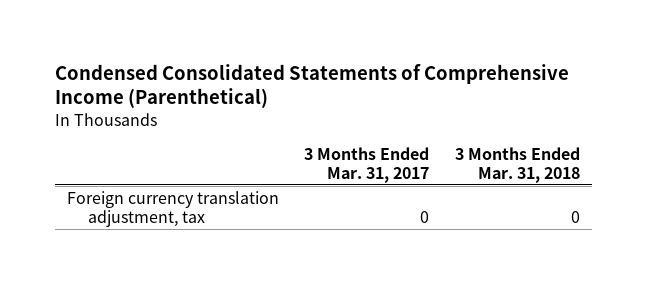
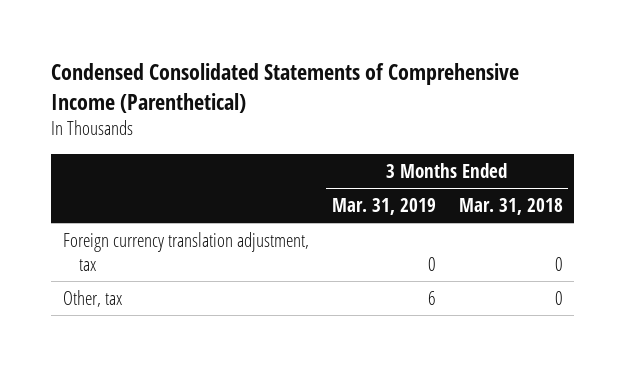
- | 3 Months Ended Mar. 31, 2017 | 3 Months Ended Mar. 31, 2018
+ | 3 Months Ended Mar. 31, 2019 | 3 Months Ended Mar. 31, 2018
+ Other, tax | 6 | 0

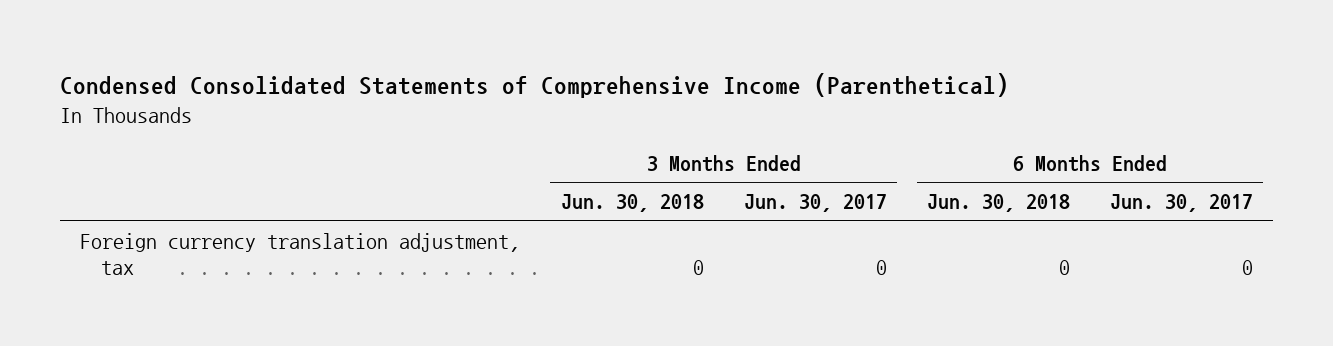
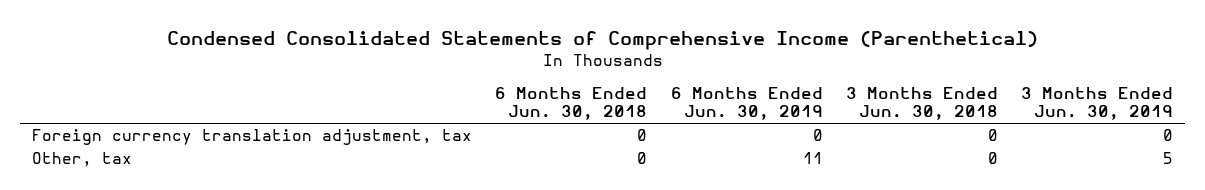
- | 3 Months Ended Jun. 30, 2018 | 3 Months Ended Jun. 30, 2017 | 6 Months Ended Jun. 30, 2018 | 6 Months Ended Jun. 30, 2017
+ | 6 Months Ended Jun. 30, 2018 | 6 Months Ended Jun. 30, 2019 | 3 Months Ended Jun. 30, 2018 | 3 Months Ended Jun. 30, 2019
+ Other, tax | 0 | 11 | 0 | 5

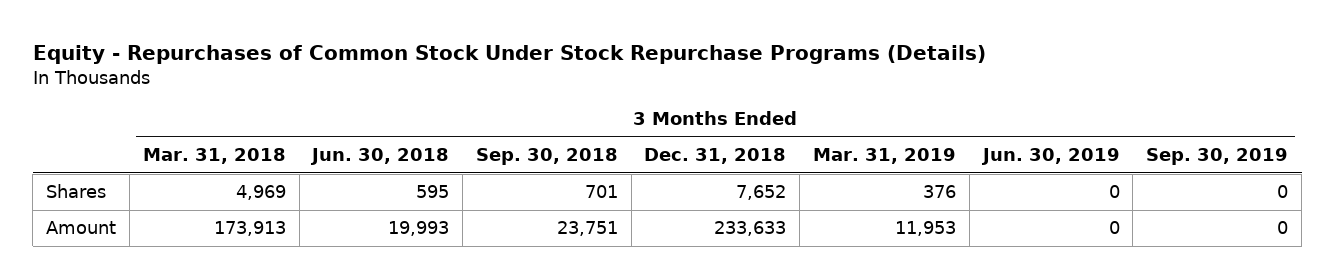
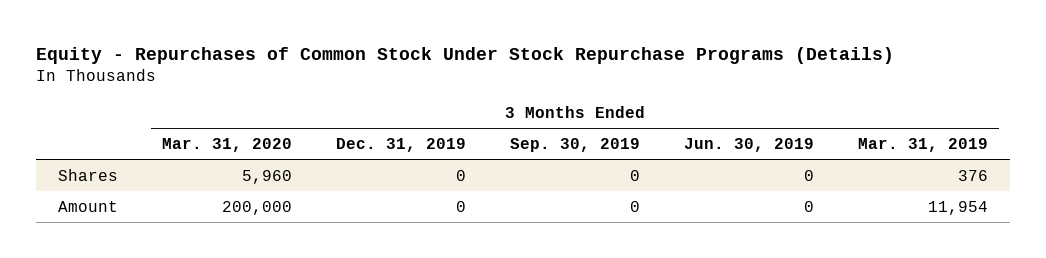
- | 3 Months Ended Mar. 31, 2018 | 3 Months Ended Jun. 30, 2018 | 3 Months Ended Sep. 30, 2018 | 3 Months Ended Dec. 31, 2018 | 3 Months Ended Mar. 31, 2019 | 3 Months Ended Jun. 30, 2019 | 3 Months Ended Sep. 30, 2019
+ | 3 Months Ended Mar. 31, 2020 | 3 Months Ended Dec. 31, 2019 | 3 Months Ended Sep. 30, 2019 | 3 Months Ended Jun. 30, 2019 | 3 Months Ended Mar. 31, 2019
- Amount | 173,913 | 19,993 | 23,751 | 233,633 | 11,953 | 0 | 0
+ Amount | 200,000 | 0 | 0 | 0 | 11,954

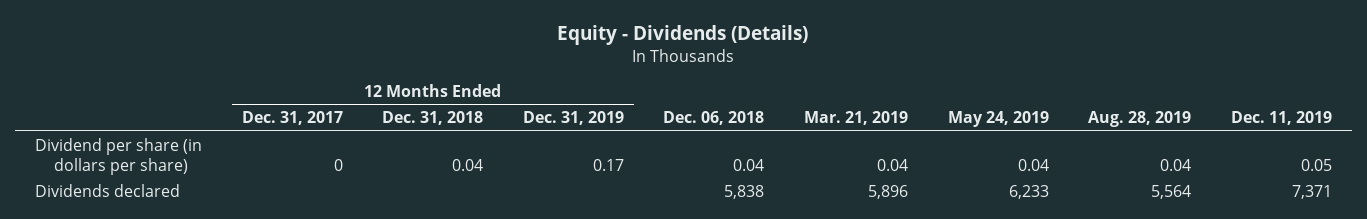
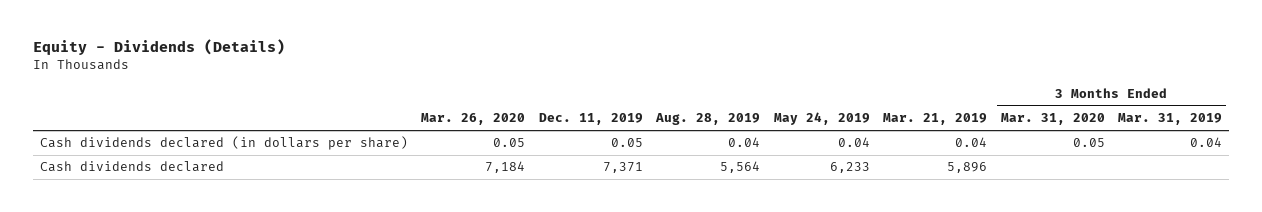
- | 12 Months Ended Dec. 31, 2017 | 12 Months Ended Dec. 31, 2018 | 12 Months Ended Dec. 31, 2019 | Dec. 06, 2018 | Mar. 21, 2019 | May 24, 2019 | Aug. 28, 2019 | Dec. 11, 2019
+ | Mar. 26, 2020 | Dec. 11, 2019 | Aug. 28, 2019 | May 24, 2019 | Mar. 21, 2019 | 3 Months Ended Mar. 31, 2020 | 3 Months Ended Mar. 31, 2019
- Dividend per share (in dollars per share) | 0 | 0.04 | 0.17 | 0.04 | 0.04 | 0.04 | 0.04 | 0.05
- Dividends declared | | | | 5,838 | 5,896 | 6,233 | 5,564 | 7,371
+ Cash dividends declared (in dollars per share) | 0.05 | 0.05 | 0.04 | 0.04 | 0.04 | 0.05 | 0.04
+ Cash dividends declared | 7,184 | 7,371 | 5,564 | 6,233 | 5,896 | |

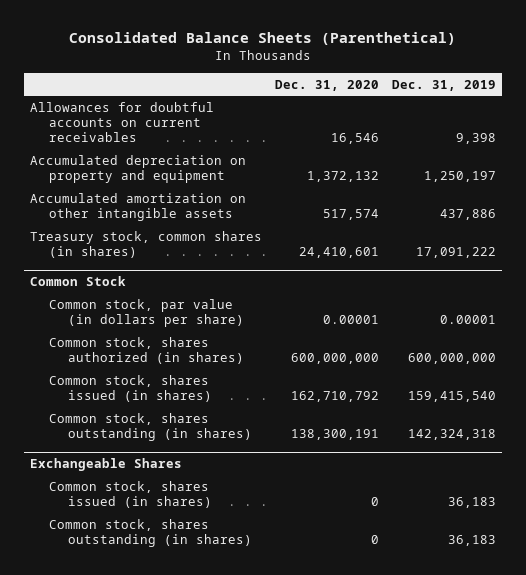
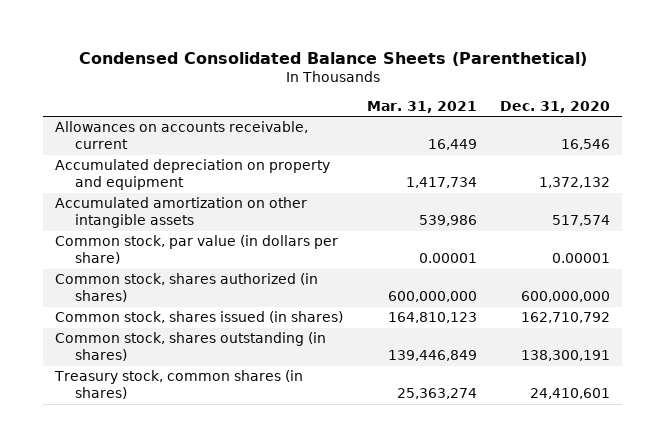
- Consolidated Balance Sheets (Parenthetical)
+ Condensed Consolidated Balance Sheets (Parenthetical)
- | Dec. 31, 2020 | Dec. 31, 2019
+ | Mar. 31, 2021 | Dec. 31, 2020
- Allowances for doubtful accounts on current receivables | 16,546 | 9,398
+ Allowances on accounts receivable, current | 16,449 | 16,546
- Common Stock
- Exchangeable Shares
- Common stock, shares issued (in shares) | 0 | 36,183
- Common stock, shares outstanding (in shares) | 0 | 36,183
moved down: Treasury stock, common shares (in shares) | 25,363,274 | 24,410,601

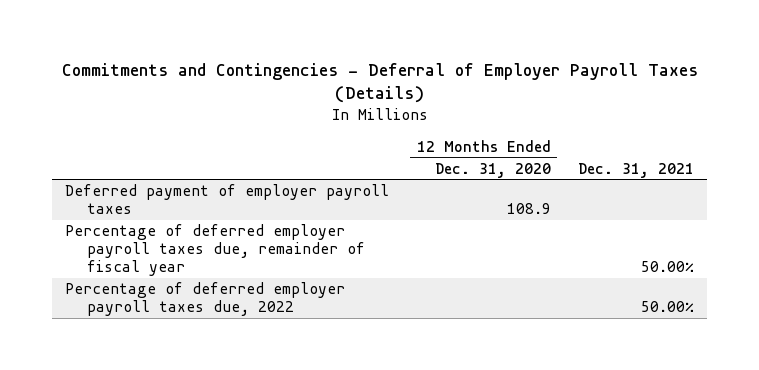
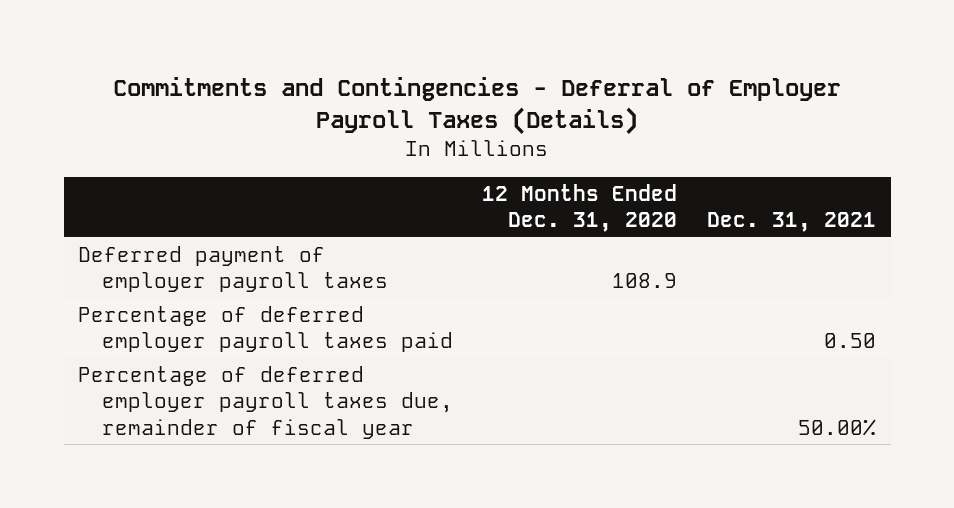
+ Percentage of deferred employer payroll taxes paid | | 0.50
- Percentage of deferred employer payroll taxes due, 2022 | | 50.00%

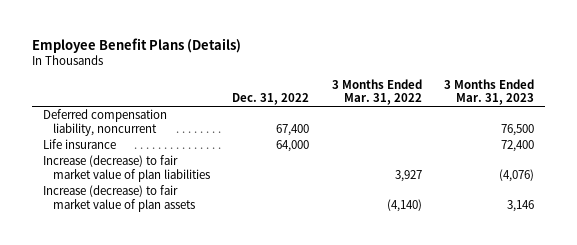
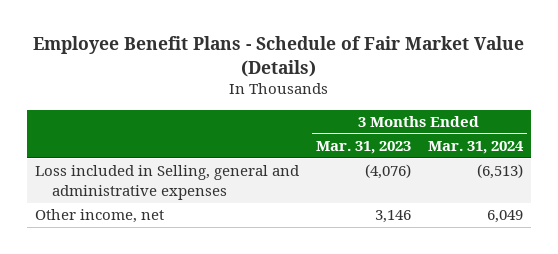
- Employee Benefit Plans (Details)
+ Employee Benefit Plans - Schedule of Fair Market Value (Details)
- | Dec. 31, 2022 | 3 Months Ended Mar. 31, 2022 | 3 Months Ended Mar. 31, 2023
+ | 3 Months Ended Mar. 31, 2023 | 3 Months Ended Mar. 31, 2024
- Deferred compensation liability, noncurrent | 67,400 | | 76,500
- Life insurance | 64,000 | | 72,400
- Increase (decrease) to fair market value of plan liabilities | | 3,927 | (4,076)
- Increase (decrease) to fair market value of plan assets | | (4,140) | 3,146
+ Loss included in Selling, general and administrative expenses | (4,076) | (6,513)
+ Other income, net | 3,146 | 6,049

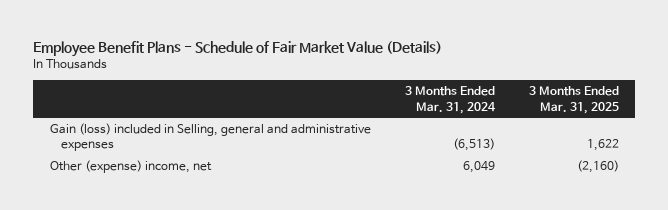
- | 3 Months Ended Mar. 31, 2023 | 3 Months Ended Mar. 31, 2024
+ | 3 Months Ended Mar. 31, 2024 | 3 Months Ended Mar. 31, 2025
- Loss included in Selling, general and administrative expenses | (4,076) | (6,513)
- Other income, net | 3,146 | 6,049
+ Gain (loss) included in Selling, general and administrative expenses | (6,513) | 1,622
+ Other (expense) income, net | 6,049 | (2,160)

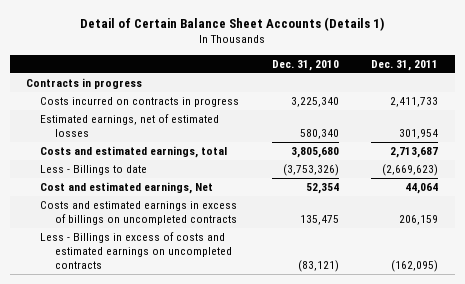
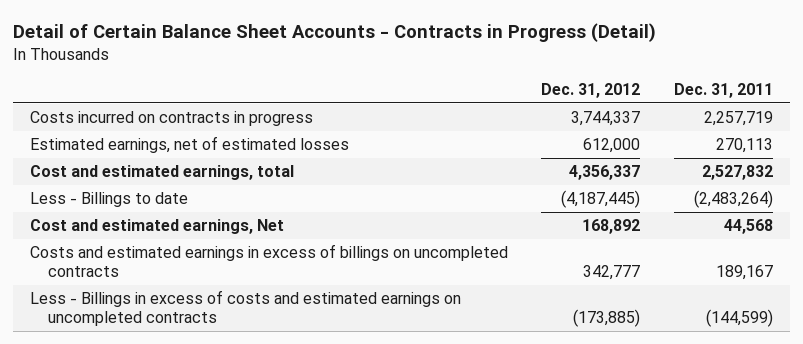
- Detail of Certain Balance Sheet Accounts (Details 1)
+ Detail of Certain Balance Sheet Accounts - Contracts in Progress (Detail)
- | Dec. 31, 2010 | Dec. 31, 2011
+ | Dec. 31, 2012 | Dec. 31, 2011
- Contracts in progress
- Costs incurred on contracts in progress | 3,225,340 | 2,411,733
- Estimated earnings, net of estimated losses | 580,340 | 301,954
- Costs and estimated earnings, total | 3,805,680 | 2,713,687
- Less - Billings to date | (3,753,326) | (2,669,623)
- Cost and estimated earnings, Net | 52,354 | 44,064
- Costs and estimated earnings in excess of billings on uncompleted contracts | 135,475 | 206,159
- Less - Billings in excess of costs and estimated earnings on uncompleted contracts | (83,121) | (162,095)
+ Costs incurred on contracts in progress | 3,744,337 | 2,257,719
+ Estimated earnings, net of estimated losses | 612,000 | 270,113
+ Cost and estimated earnings, total | 4,356,337 | 2,527,832
+ Less - Billings to date | (4,187,445) | (2,483,264)
+ Cost and estimated earnings, Net | 168,892 | 44,568
+ Costs and estimated earnings in excess of billings on uncompleted contracts | 342,777 | 189,167
+ Less - Billings in excess of costs and estimated earnings on uncompleted contracts | (173,885) | (144,599)

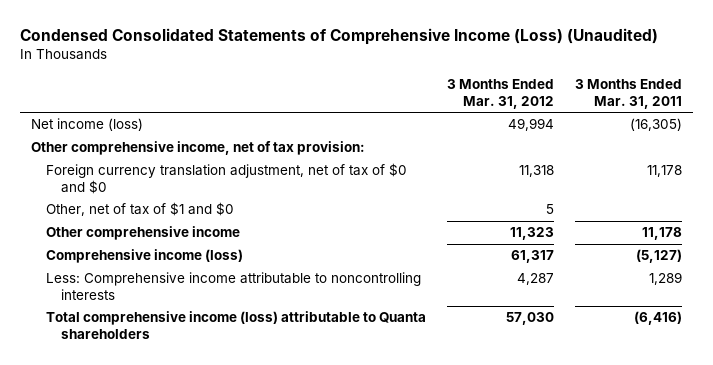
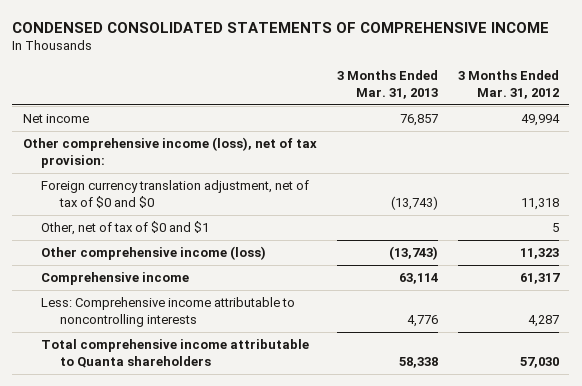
- Condensed Consolidated Statements of Comprehensive Income (Loss) (Unaudited)
+ CONDENSED CONSOLIDATED STATEMENTS OF COMPREHENSIVE INCOME
- | 3 Months Ended Mar. 31, 2012 | 3 Months Ended Mar. 31, 2011
+ | 3 Months Ended Mar. 31, 2013 | 3 Months Ended Mar. 31, 2012
- Net income (loss) | 49,994 | (16,305)
- Other comprehensive income, net of tax provision:
+ Net income | 76,857 | 49,994
+ Other comprehensive income (loss), net of tax provision:
- Other, net of tax of $1 and $0 | 5 |
- Other comprehensive income | 11,323 | 11,178
- Comprehensive income (loss) | 61,317 | (5,127)
+ Other, net of tax of $0 and $1 | | 5
+ Other comprehensive income (loss) | (13,743) | 11,323
+ Comprehensive income | 63,114 | 61,317
- Total comprehensive income (loss) attributable to Quanta shareholders | 57,030 | (6,416)
+ Total comprehensive income attributable to Quanta shareholders | 58,338 | 57,030

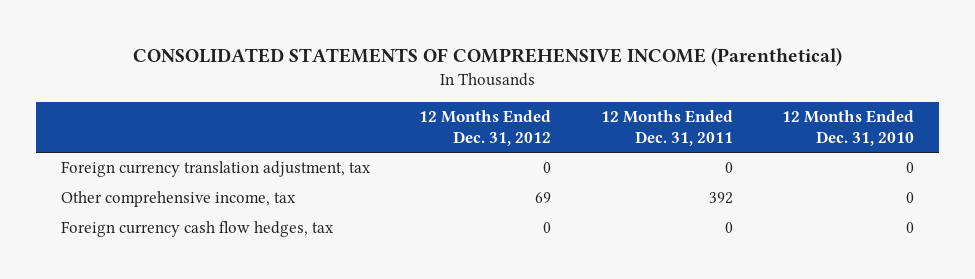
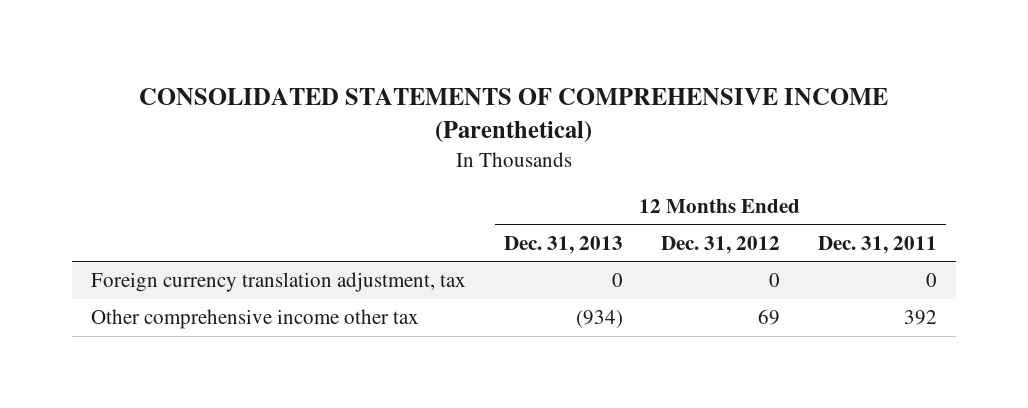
- | 12 Months Ended Dec. 31, 2012 | 12 Months Ended Dec. 31, 2011 | 12 Months Ended Dec. 31, 2010
+ | 12 Months Ended Dec. 31, 2013 | 12 Months Ended Dec. 31, 2012 | 12 Months Ended Dec. 31, 2011
- Other comprehensive income, tax | 69 | 392 | 0
- Foreign currency cash flow hedges, tax | 0 | 0 | 0
+ Other comprehensive income other tax | (934) | 69 | 392

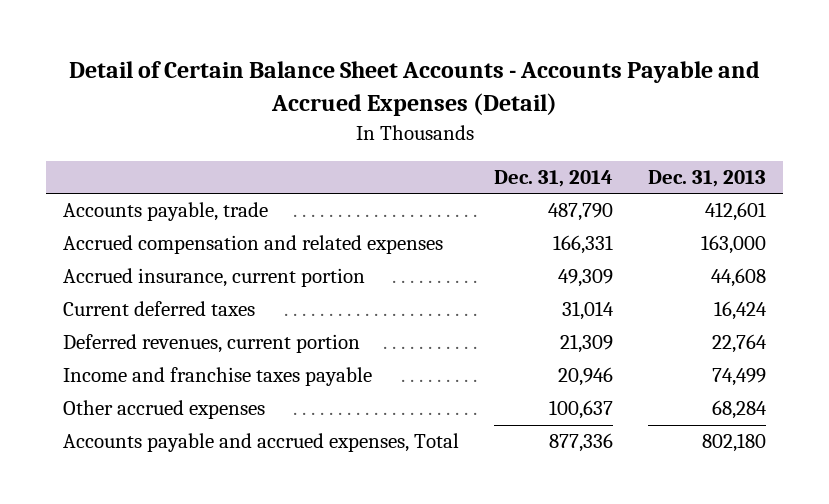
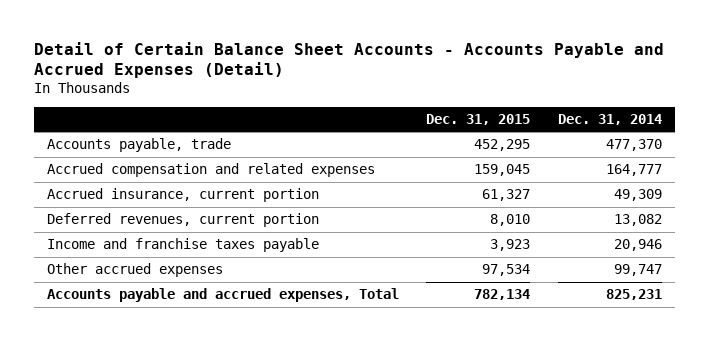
- | Dec. 31, 2014 | Dec. 31, 2013
+ | Dec. 31, 2015 | Dec. 31, 2014
- Accounts payable, trade | 487,790 | 412,601
- Accrued compensation and related expenses | 166,331 | 163,000
+ Accounts payable, trade | 452,295 | 477,370
+ Accrued compensation and related expenses | 159,045 | 164,777
- Current deferred taxes | 31,014 | 16,424
- Deferred revenues, current portion | 21,309 | 22,764
+ Deferred revenues, current portion | 8,010 | 13,082
- Other accrued expenses | 100,637 | 68,284
- Accounts payable and accrued expenses, Total | 877,336 | 802,180
+ Other accrued expenses | 97,534 | 99,747
+ Accounts payable and accrued expenses, Total | 782,134 | 825,231

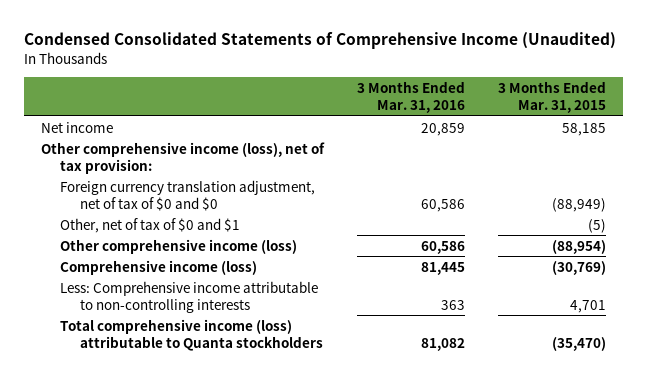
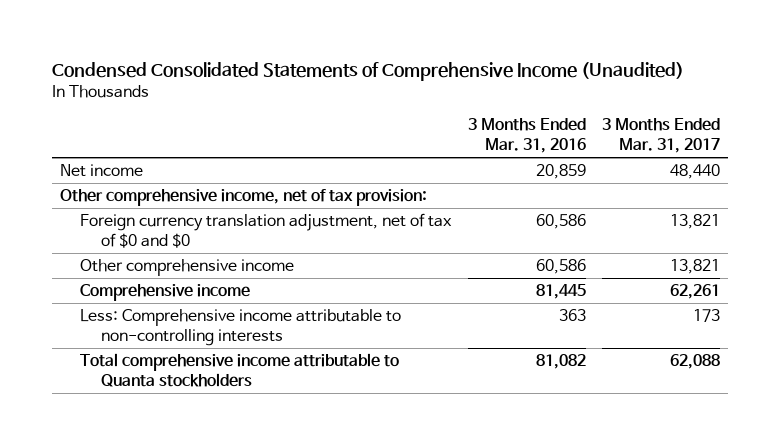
- | 3 Months Ended Mar. 31, 2016 | 3 Months Ended Mar. 31, 2015
+ | 3 Months Ended Mar. 31, 2016 | 3 Months Ended Mar. 31, 2017
- Other comprehensive income (loss), net of tax provision:
+ Other comprehensive income, net of tax provision:
- Other, net of tax of $0 and $1 | | (5)
- Other comprehensive income (loss) | 60,586 | (88,954)
- Comprehensive income (loss) | 81,445 | (30,769)
+ Other comprehensive income | 60,586 | 13,821
+ Comprehensive income | 81,445 | 62,261
- Total comprehensive income (loss) attributable to Quanta stockholders | 81,082 | (35,470)
+ Total comprehensive income attributable to Quanta stockholders | 81,082 | 62,088

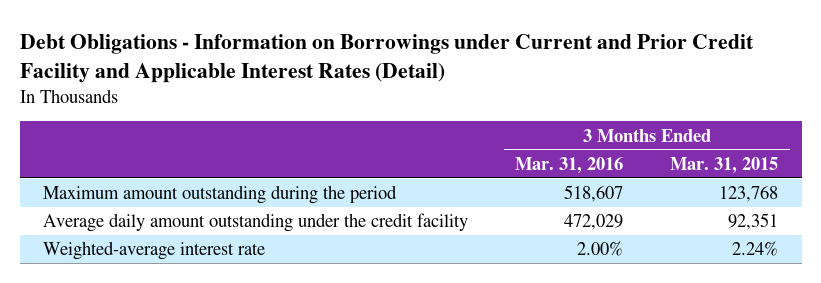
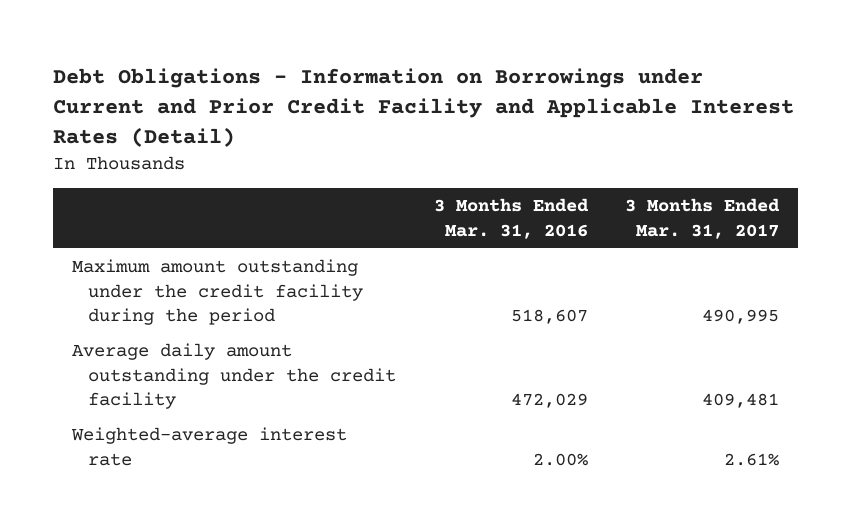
- | 3 Months Ended Mar. 31, 2016 | 3 Months Ended Mar. 31, 2015
+ | 3 Months Ended Mar. 31, 2016 | 3 Months Ended Mar. 31, 2017
- Maximum amount outstanding during the period | 518,607 | 123,768
+ Maximum amount outstanding under the credit facility during the period | 518,607 | 490,995

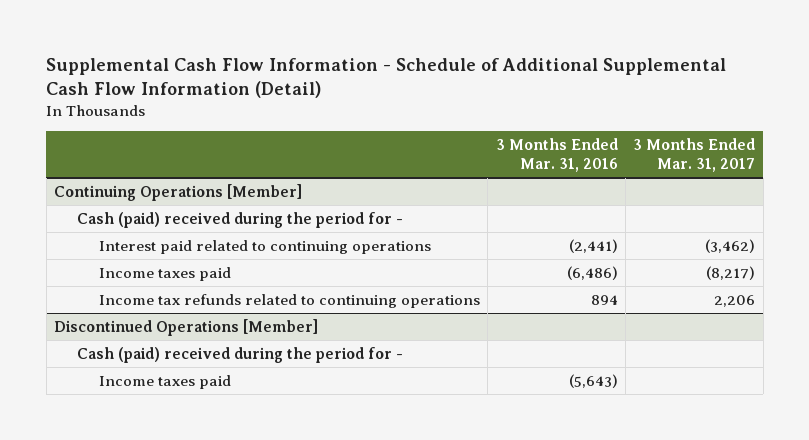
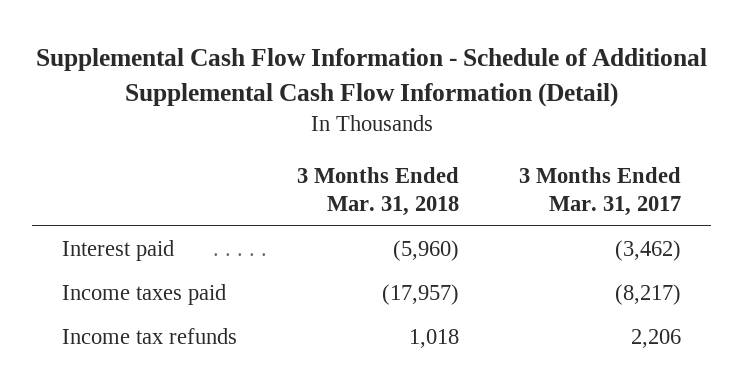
- | 3 Months Ended Mar. 31, 2016 | 3 Months Ended Mar. 31, 2017
+ | 3 Months Ended Mar. 31, 2018 | 3 Months Ended Mar. 31, 2017
- Continuing Operations [Member]
- Cash (paid) received during the period for -
- Interest paid related to continuing operations | (2,441) | (3,462)
+ Interest paid | (5,960) | (3,462)
- Income tax refunds related to continuing operations | 894 | 2,206
- Discontinued Operations [Member]
- Cash (paid) received during the period for -
- Income taxes paid | (5,643) |
+ Income tax refunds | 1,018 | 2,206

